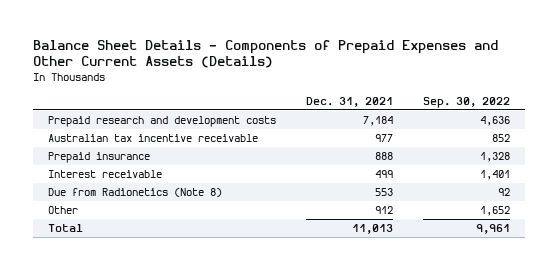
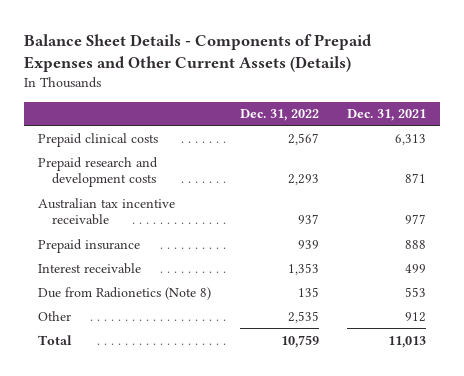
- | Dec. 31, 2021 | Sep. 30, 2022
+ | Dec. 31, 2022 | Dec. 31, 2021
- Prepaid research and development costs | 7,184 | 4,636
+ Prepaid clinical costs | 2,567 | 6,313
+ Prepaid research and development costs | 2,293 | 871

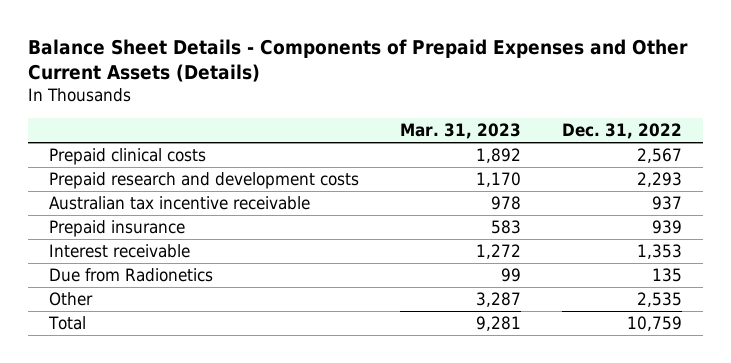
- | Dec. 31, 2022 | Dec. 31, 2021
+ | Mar. 31, 2023 | Dec. 31, 2022
- Due from Radionetics (Note 8) | 135 | 553
+ Due from Radionetics | 99 | 135

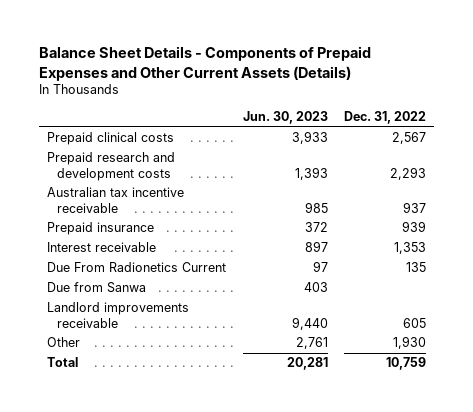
- | Mar. 31, 2023 | Dec. 31, 2022
+ | Jun. 30, 2023 | Dec. 31, 2022
- Due from Radionetics | 99 | 135
- Other | 3,287 | 2,535
+ Due From Radionetics Current | 97 | 135
+ Due from Sanwa | 403 |
+ Landlord improvements receivable | 9,440 | 605
+ Other | 2,761 | 1,930

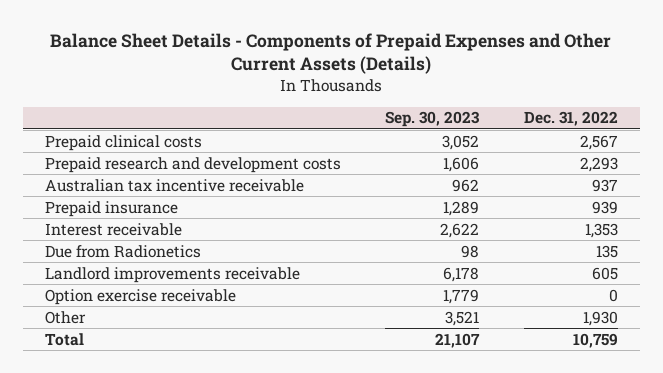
- | Jun. 30, 2023 | Dec. 31, 2022
+ | Sep. 30, 2023 | Dec. 31, 2022
- Due From Radionetics Current | 97 | 135
- Due from Sanwa | 403 |
+ Due from Radionetics | 98 | 135
+ Option exercise receivable | 1,779 | 0

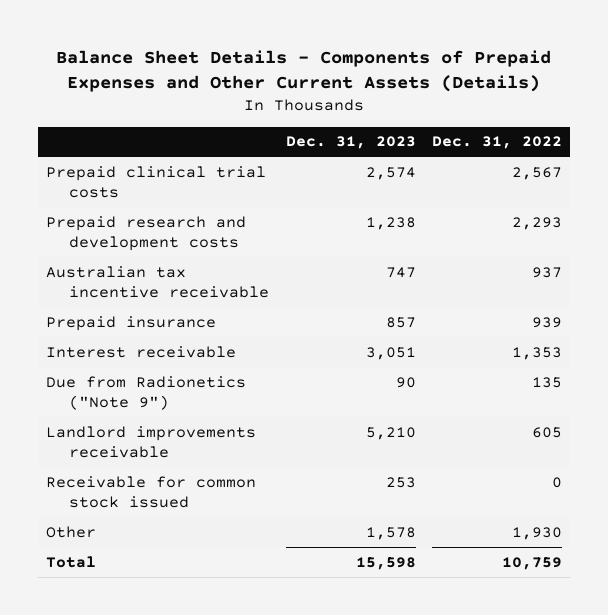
- | Sep. 30, 2023 | Dec. 31, 2022
+ | Dec. 31, 2023 | Dec. 31, 2022
- Prepaid clinical costs | 3,052 | 2,567
+ Prepaid clinical trial costs | 2,574 | 2,567
- Due from Radionetics | 98 | 135
+ Due from Radionetics ("Note 9") | 90 | 135
- Option exercise receivable | 1,779 | 0
+ Receivable for common stock issued | 253 | 0

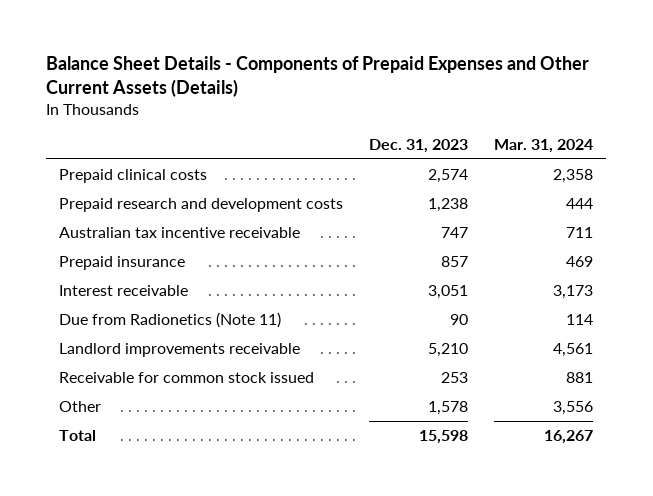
- | Dec. 31, 2023 | Dec. 31, 2022
+ | Dec. 31, 2023 | Mar. 31, 2024
- Prepaid clinical trial costs | 2,574 | 2,567
+ Prepaid clinical costs | 2,574 | 2,358
- Due from Radionetics ("Note 9") | 90 | 135
+ Due from Radionetics (Note 11) | 90 | 114

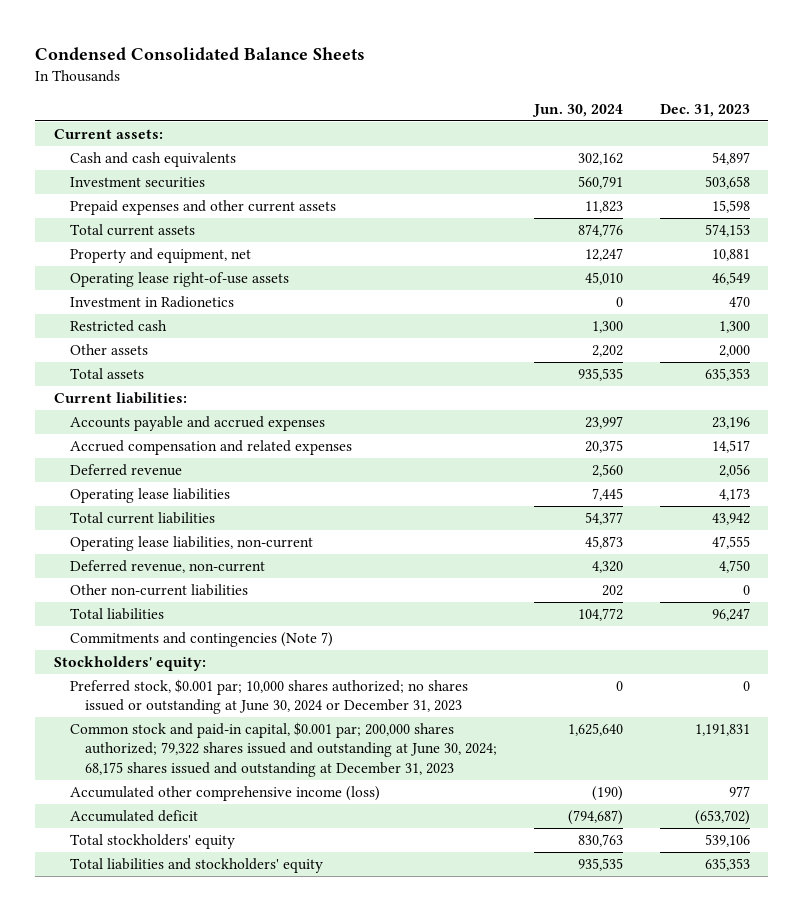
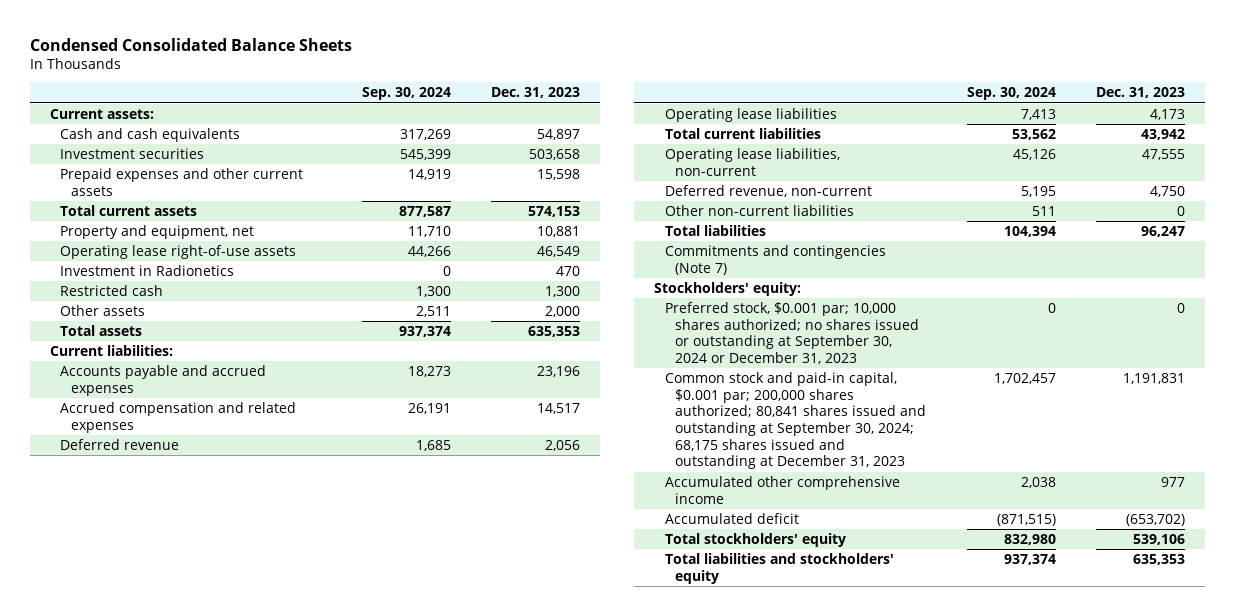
- | Jun. 30, 2024 | Dec. 31, 2023
+ | Sep. 30, 2024 | Dec. 31, 2023
- Preferred stock, $0.001 par; 10,000 shares authorized; no shares issued or outstanding at June 30, 2024 or December 31, 2023 | 0 | 0
- Common stock and paid-in capital, $0.001 par; 200,000 shares authorized; 79,322 shares issued and outstanding at June 30, 2024; 68,175 shares issued and outstanding at December 31, 2023 | 1,625,640 | 1,191,831
- Accumulated other comprehensive income (loss) | (190) | 977
+ Preferred stock, $0.001 par; 10,000 shares authorized; no shares issued or outstanding at September 30, 2024 or December 31, 2023 | 0 | 0
+ Common stock and paid-in capital, $0.001 par; 200,000 shares authorized; 80,841 shares issued and outstanding at September 30, 2024; 68,175 shares issued and outstanding at December 31, 2023 | 1,702,457 | 1,191,831
+ Accumulated other comprehensive income | 2,038 | 977

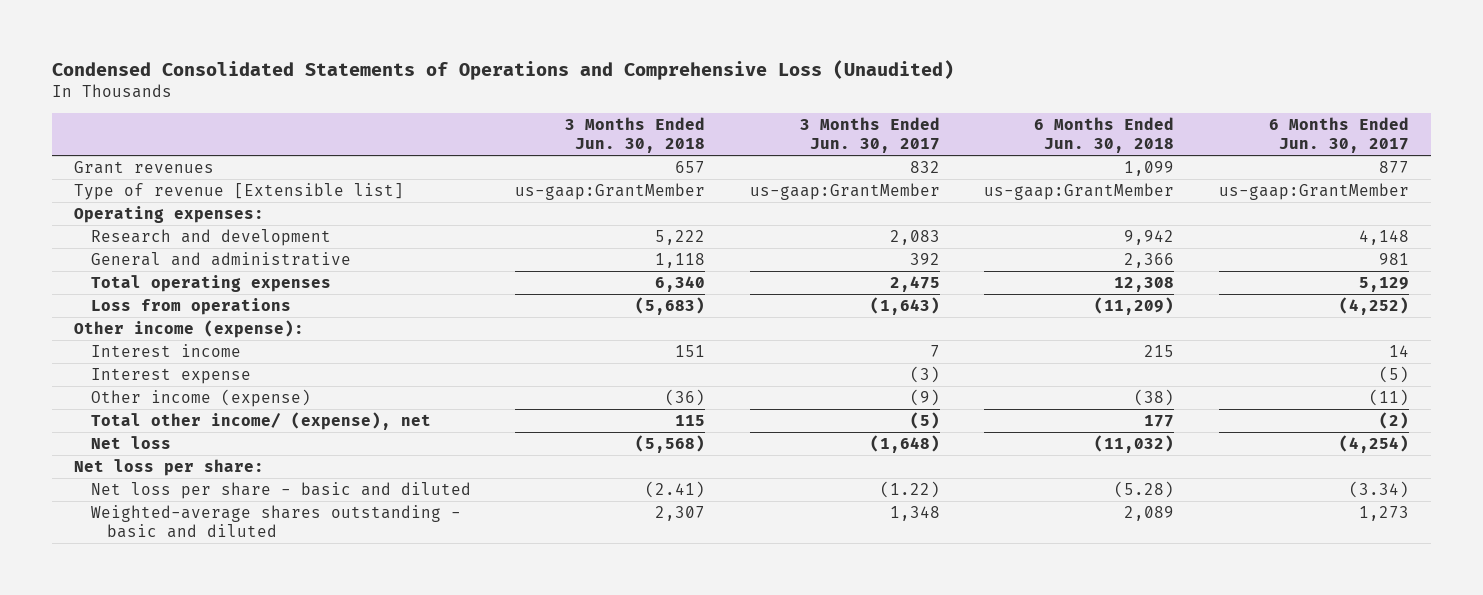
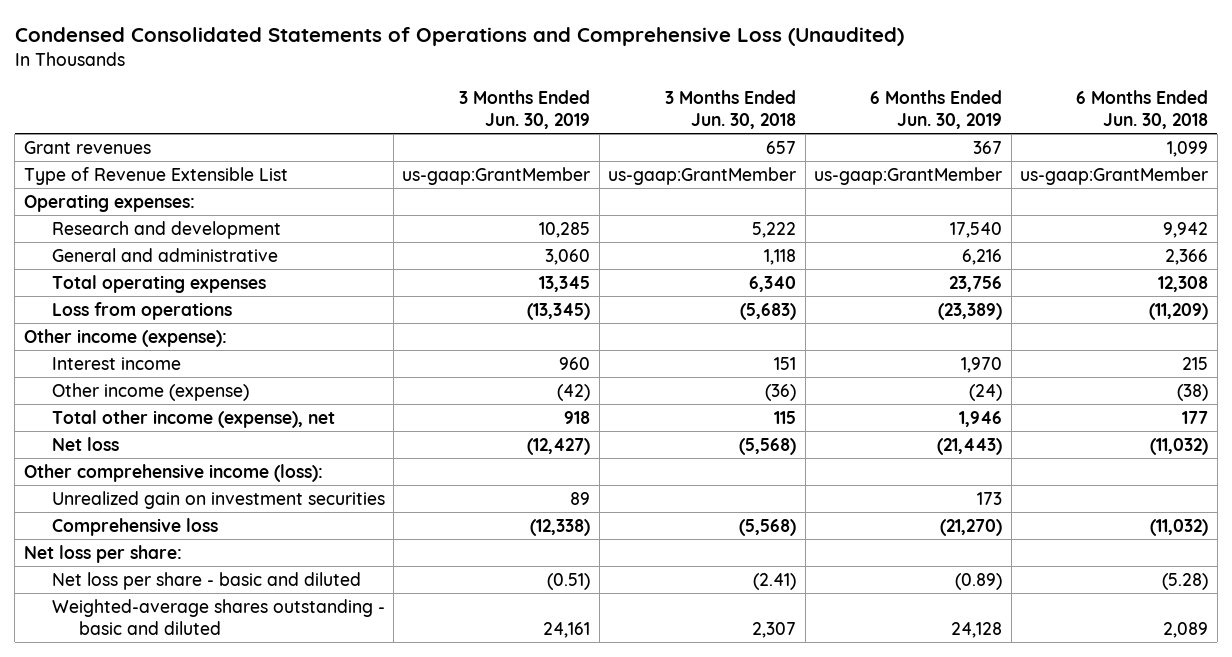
- | 3 Months Ended Jun. 30, 2018 | 3 Months Ended Jun. 30, 2017 | 6 Months Ended Jun. 30, 2018 | 6 Months Ended Jun. 30, 2017
+ | 3 Months Ended Jun. 30, 2019 | 3 Months Ended Jun. 30, 2018 | 6 Months Ended Jun. 30, 2019 | 6 Months Ended Jun. 30, 2018
- Type of revenue [Extensible list] | us-gaap:GrantMember | us-gaap:GrantMember | us-gaap:GrantMember | us-gaap:GrantMember
+ Type of Revenue Extensible List | us-gaap:GrantMember | us-gaap:GrantMember | us-gaap:GrantMember | us-gaap:GrantMember
- Interest expense | | (3) | | (5)
- Total other income/ (expense), net | 115 | (5) | 177 | (2)
+ Total other income (expense), net | 918 | 115 | 1,946 | 177
+ Other comprehensive income (loss):
+ Unrealized gain on investment securities | 89 | | 173 |
+ Comprehensive loss | (12,338) | (5,568) | (21,270) | (11,032)

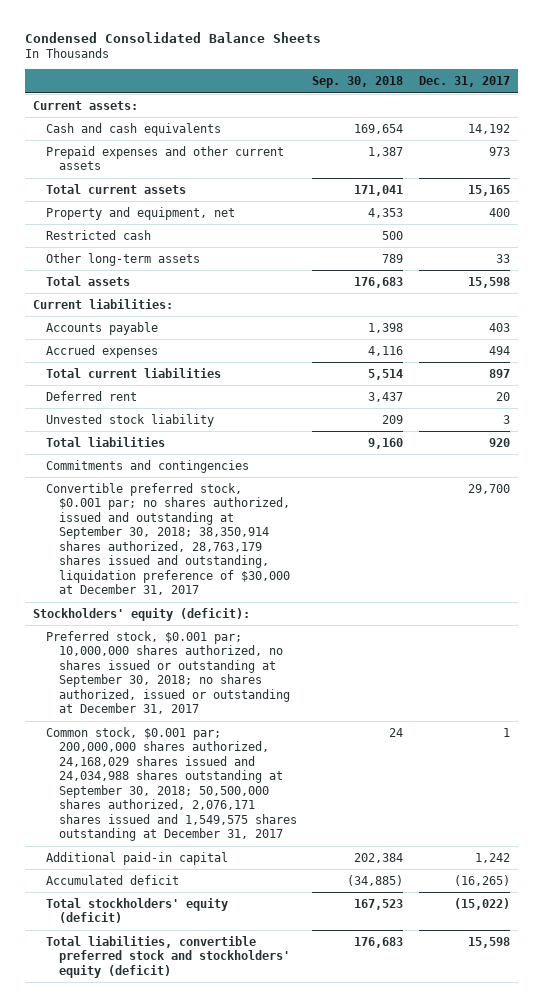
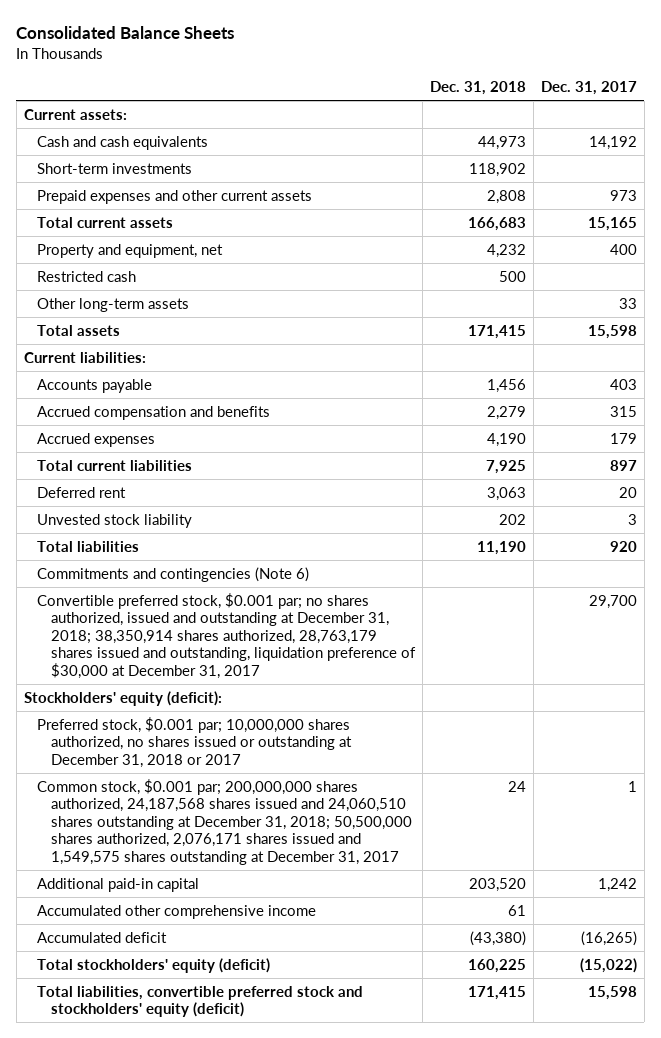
- Condensed Consolidated Balance Sheets
+ Consolidated Balance Sheets
- | Sep. 30, 2018 | Dec. 31, 2017
+ | Dec. 31, 2018 | Dec. 31, 2017
+ Short-term investments | 118,902 |
- Accrued expenses | 4,116 | 494
+ Accrued compensation and benefits | 2,279 | 315
+ Accrued expenses | 4,190 | 179
- Commitments and contingencies
- Convertible preferred stock, $0.001 par; no shares authorized, issued and outstanding at September 30, 2018; 38,350,914 shares authorized, 28,763,179 shares issued and outstanding, liquidation preference of $30,000 at December 31, 2017 | | 29,700
+ Commitments and contingencies (Note 6)
+ Convertible preferred stock, $0.001 par; no shares authorized, issued and outstanding at December 31, 2018; 38,350,914 shares authorized, 28,763,179 shares issued and outstanding, liquidation preference of $30,000 at December 31, 2017 | | 29,700
- Preferred stock, $0.001 par; 10,000,000 shares authorized, no shares issued or outstanding at September 30, 2018; no shares authorized, issued or outstanding at December 31, 2017
- Common stock, $0.001 par; 200,000,000 shares authorized, 24,168,029 shares issued and 24,034,988 shares outstanding at September 30, 2018; 50,500,000 shares authorized, 2,076,171 shares issued and 1,549,575 shares outstanding at December 31, 2017 | 24 | 1
+ Preferred stock, $0.001 par; 10,000,000 shares authorized, no shares issued or outstanding at December 31, 2018 or 2017
+ Common stock, $0.001 par; 200,000,000 shares authorized, 24,187,568 shares issued and 24,060,510 shares outstanding at December 31, 2018; 50,500,000 shares authorized, 2,076,171 shares issued and 1,549,575 shares outstanding at December 31, 2017 | 24 | 1
+ Accumulated other comprehensive income | 61 |

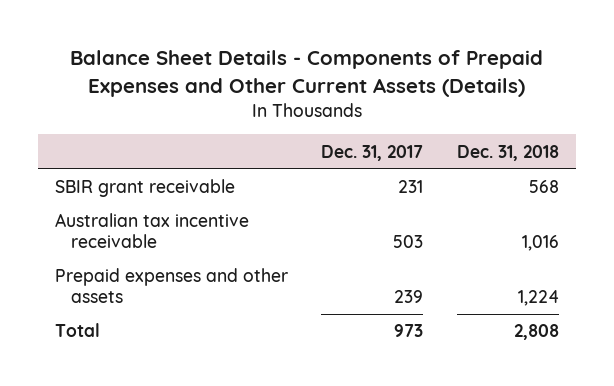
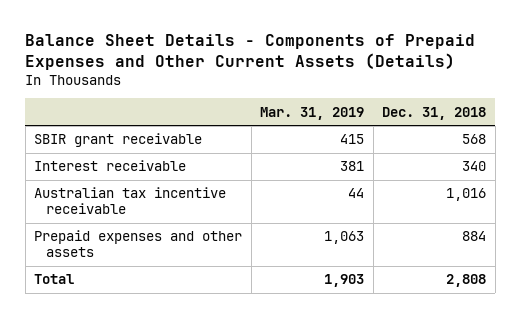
- | Dec. 31, 2017 | Dec. 31, 2018
+ | Mar. 31, 2019 | Dec. 31, 2018
+ Interest receivable | 381 | 340
- Prepaid expenses and other assets | 239 | 1,224
+ Prepaid expenses and other assets | 1,063 | 884

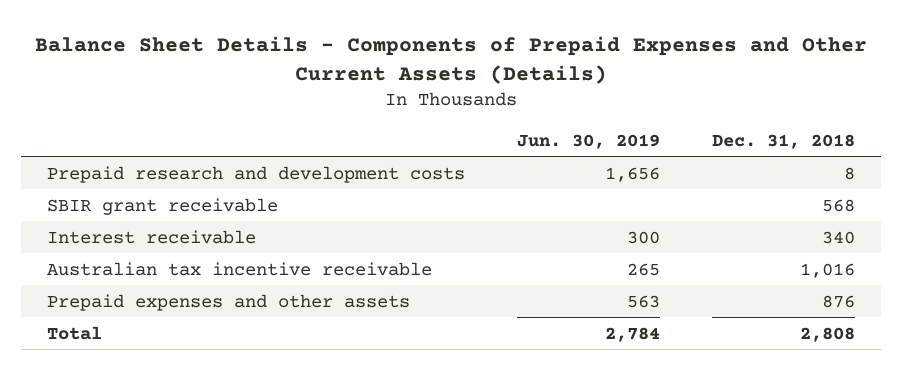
- | Mar. 31, 2019 | Dec. 31, 2018
+ | Jun. 30, 2019 | Dec. 31, 2018
+ Prepaid research and development costs | 1,656 | 8
- Prepaid expenses and other assets | 1,063 | 884
+ Prepaid expenses and other assets | 563 | 876

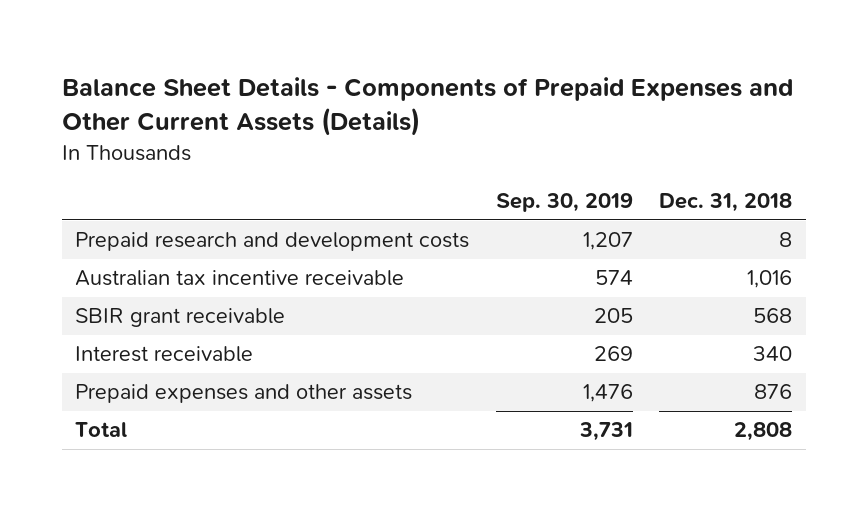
- | Jun. 30, 2019 | Dec. 31, 2018
+ | Sep. 30, 2019 | Dec. 31, 2018
moved up: Australian tax incentive receivable | 574 | 1,016

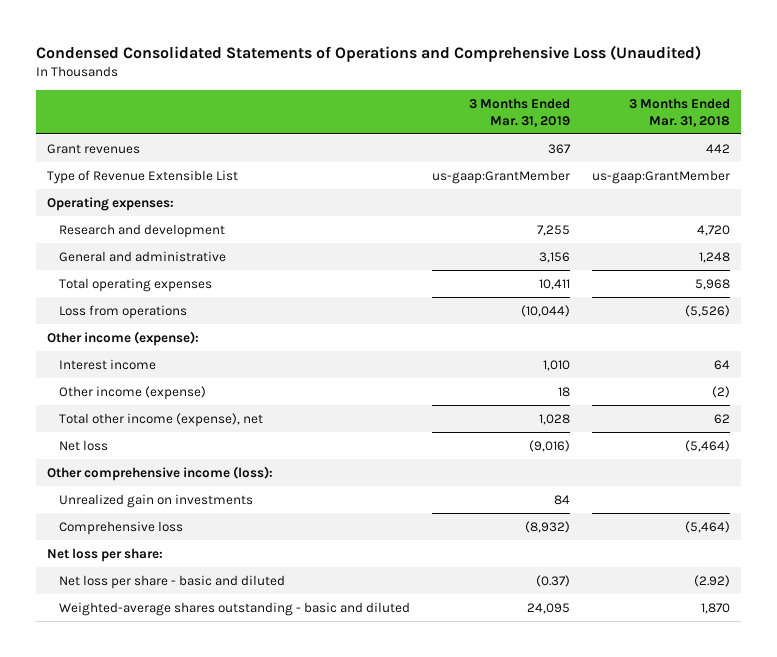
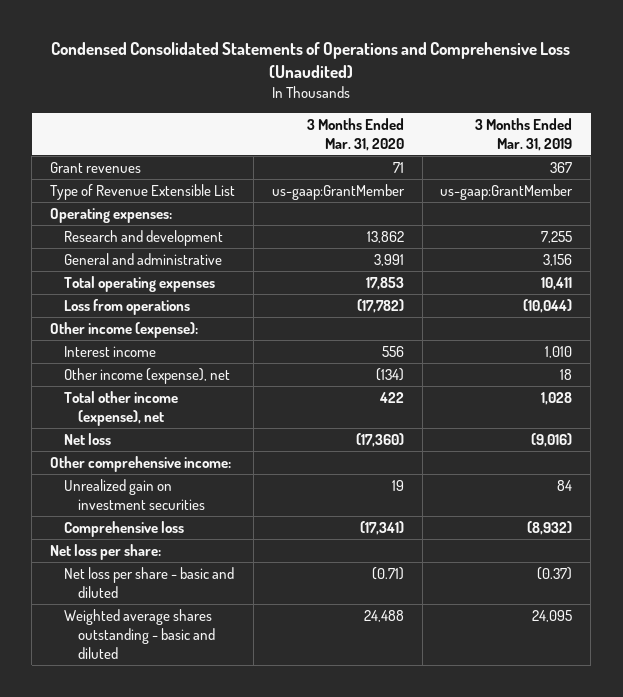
- | 3 Months Ended Mar. 31, 2019 | 3 Months Ended Mar. 31, 2018
+ | 3 Months Ended Mar. 31, 2020 | 3 Months Ended Mar. 31, 2019
- Other income (expense) | 18 | (2)
+ Other income (expense), net | (134) | 18
- Other comprehensive income (loss):
- Unrealized gain on investments | 84 |
+ Other comprehensive income:
+ Unrealized gain on investment securities | 19 | 84
- Weighted-average shares outstanding - basic and diluted | 24,095 | 1,870
+ Weighted average shares outstanding - basic and diluted | 24,488 | 24,095

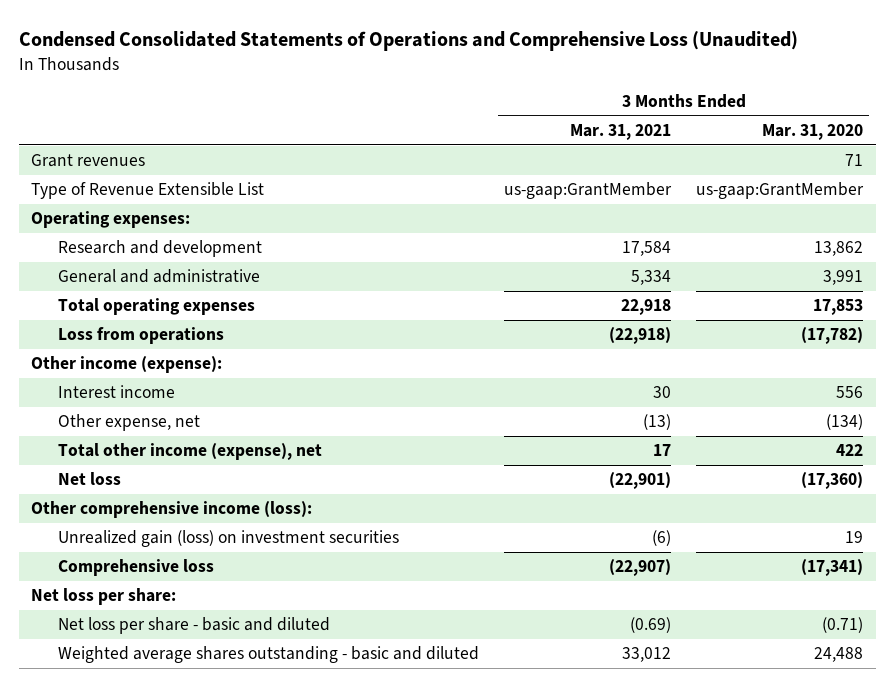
- | 3 Months Ended Mar. 31, 2020 | 3 Months Ended Mar. 31, 2019
+ | 3 Months Ended Mar. 31, 2021 | 3 Months Ended Mar. 31, 2020
- Other income (expense), net | (134) | 18
+ Other expense, net | (13) | (134)
- Other comprehensive income:
- Unrealized gain on investment securities | 19 | 84
+ Other comprehensive income (loss):
+ Unrealized gain (loss) on investment securities | (6) | 19

